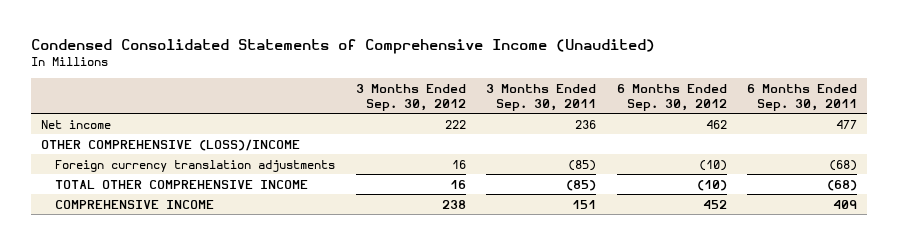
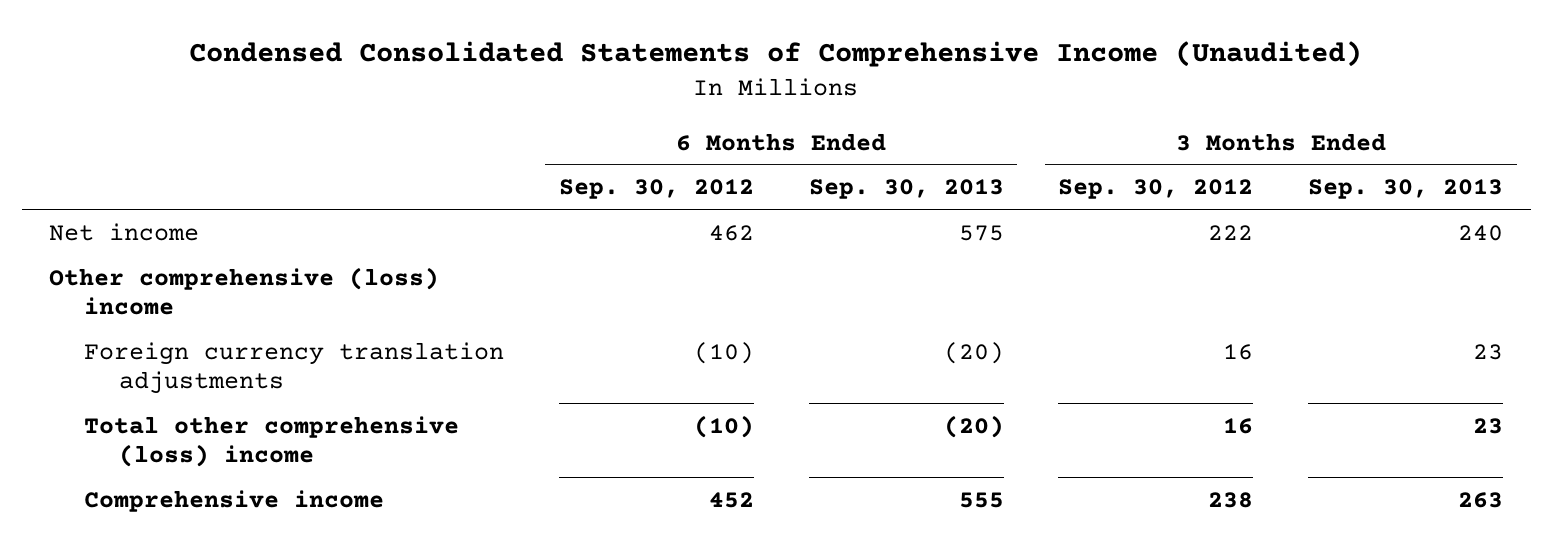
- | 3 Months Ended Sep. 30, 2012 | 3 Months Ended Sep. 30, 2011 | 6 Months Ended Sep. 30, 2012 | 6 Months Ended Sep. 30, 2011
+ | 6 Months Ended Sep. 30, 2012 | 6 Months Ended Sep. 30, 2013 | 3 Months Ended Sep. 30, 2012 | 3 Months Ended Sep. 30, 2013
- OTHER COMPREHENSIVE (LOSS)/INCOME
+ Other comprehensive (loss) income
- TOTAL OTHER COMPREHENSIVE INCOME | 16 | (85) | (10) | (68)
- COMPREHENSIVE INCOME | 238 | 151 | 452 | 409
+ Total other comprehensive (loss) income | (10) | (20) | 16 | 23
+ Comprehensive income | 452 | 555 | 238 | 263

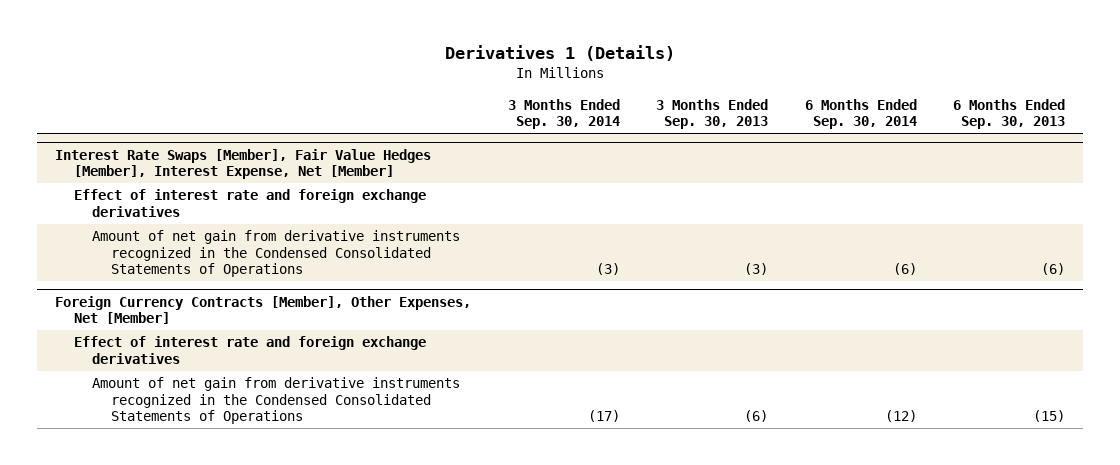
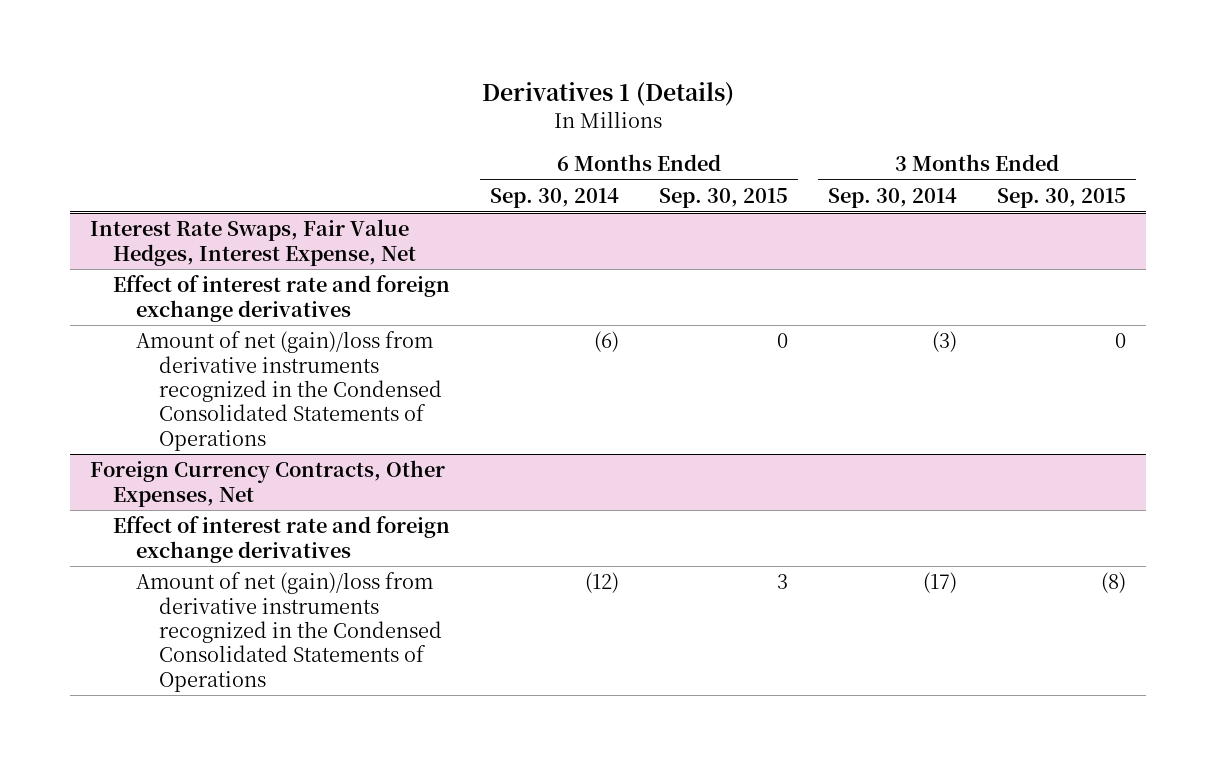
- | 3 Months Ended Sep. 30, 2014 | 3 Months Ended Sep. 30, 2013 | 6 Months Ended Sep. 30, 2014 | 6 Months Ended Sep. 30, 2013
+ | 6 Months Ended Sep. 30, 2014 | 6 Months Ended Sep. 30, 2015 | 3 Months Ended Sep. 30, 2014 | 3 Months Ended Sep. 30, 2015
- Interest Rate Swaps [Member], Fair Value Hedges [Member], Interest Expense, Net [Member]
+ Interest Rate Swaps, Fair Value Hedges, Interest Expense, Net
- Amount of net gain from derivative instruments recognized in the Condensed Consolidated Statements of Operations | (3) | (3) | (6) | (6)
- Foreign Currency Contracts [Member], Other Expenses, Net [Member]
+ Amount of net (gain)/loss from derivative instruments recognized in the Condensed Consolidated Statements of Operations | (6) | 0 | (3) | 0
+ Foreign Currency Contracts, Other Expenses, Net
- Amount of net gain from derivative instruments recognized in the Condensed Consolidated Statements of Operations | (17) | (6) | (12) | (15)
+ Amount of net (gain)/loss from derivative instruments recognized in the Condensed Consolidated Statements of Operations | (12) | 3 | (17) | (8)

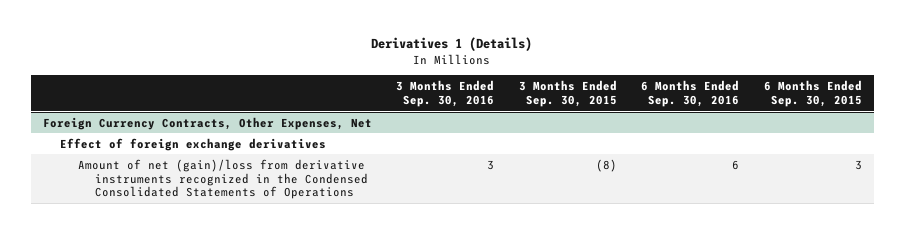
- | 6 Months Ended Sep. 30, 2014 | 6 Months Ended Sep. 30, 2015 | 3 Months Ended Sep. 30, 2014 | 3 Months Ended Sep. 30, 2015
+ | 3 Months Ended Sep. 30, 2016 | 3 Months Ended Sep. 30, 2015 | 6 Months Ended Sep. 30, 2016 | 6 Months Ended Sep. 30, 2015
- Interest Rate Swaps, Fair Value Hedges, Interest Expense, Net
- Effect of interest rate and foreign exchange derivatives
- Amount of net (gain)/loss from derivative instruments recognized in the Condensed Consolidated Statements of Operations | (6) | 0 | (3) | 0
@ Foreign Currency Contracts, Other Expenses, Net
- Effect of interest rate and foreign exchange derivatives
+ Effect of foreign exchange derivatives

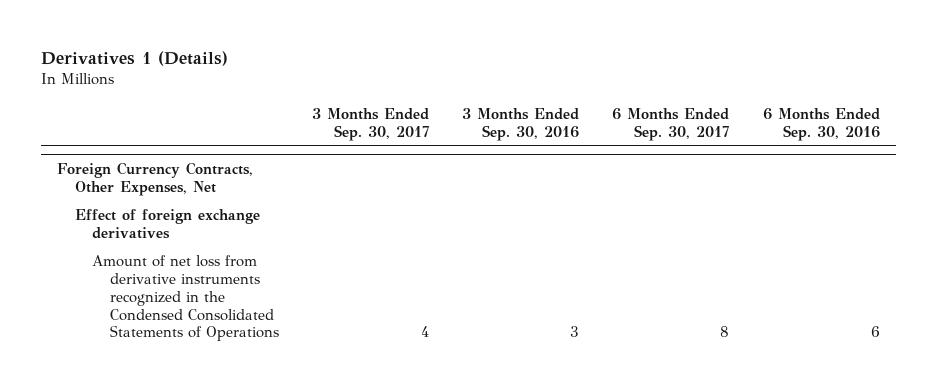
- | 3 Months Ended Sep. 30, 2016 | 3 Months Ended Sep. 30, 2015 | 6 Months Ended Sep. 30, 2016 | 6 Months Ended Sep. 30, 2015
+ | 3 Months Ended Sep. 30, 2017 | 3 Months Ended Sep. 30, 2016 | 6 Months Ended Sep. 30, 2017 | 6 Months Ended Sep. 30, 2016
@ Foreign Currency Contracts, Other Expenses, Net
- Amount of net (gain)/loss from derivative instruments recognized in the Condensed Consolidated Statements of Operations | 3 | (8) | 6 | 3
+ Amount of net loss from derivative instruments recognized in the Condensed Consolidated Statements of Operations | 4 | 3 | 8 | 6

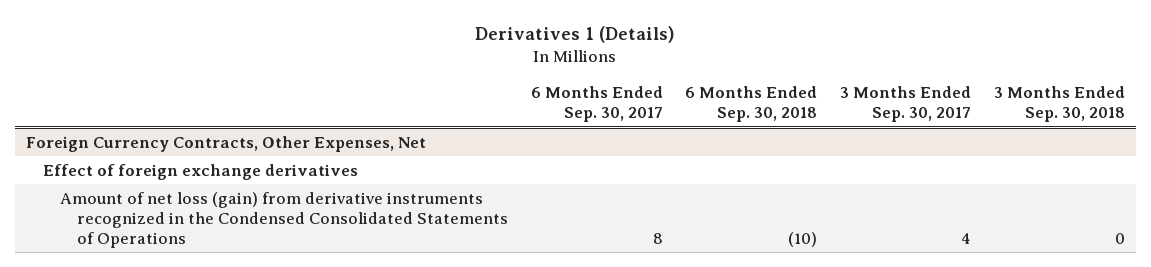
- | 3 Months Ended Sep. 30, 2017 | 3 Months Ended Sep. 30, 2016 | 6 Months Ended Sep. 30, 2017 | 6 Months Ended Sep. 30, 2016
+ | 6 Months Ended Sep. 30, 2017 | 6 Months Ended Sep. 30, 2018 | 3 Months Ended Sep. 30, 2017 | 3 Months Ended Sep. 30, 2018
@ Foreign Currency Contracts, Other Expenses, Net
- Amount of net loss from derivative instruments recognized in the Condensed Consolidated Statements of Operations | 4 | 3 | 8 | 6
+ Amount of net loss (gain) from derivative instruments recognized in the Condensed Consolidated Statements of Operations | 8 | (10) | 4 | 0

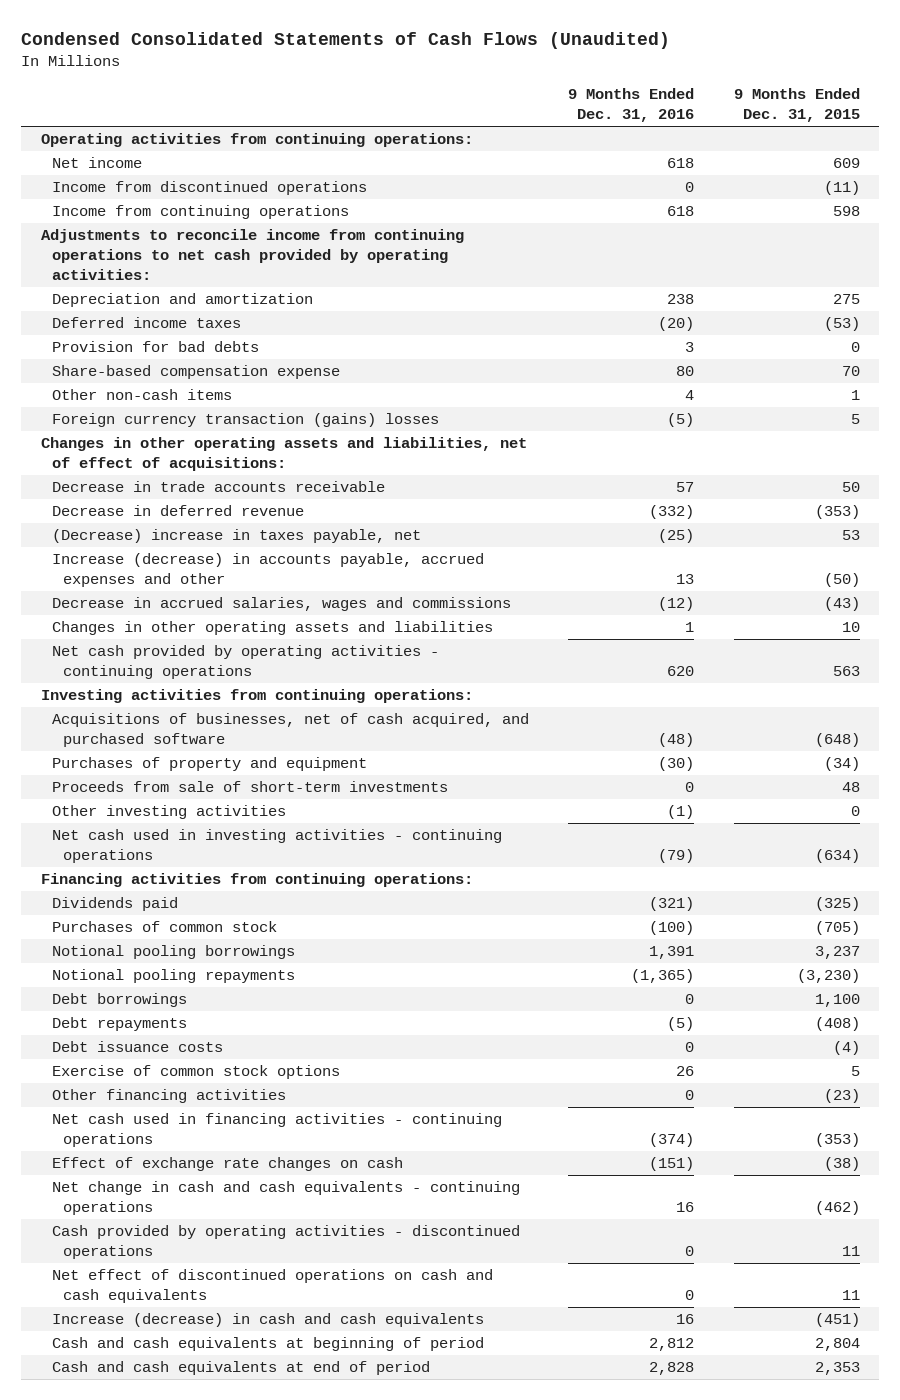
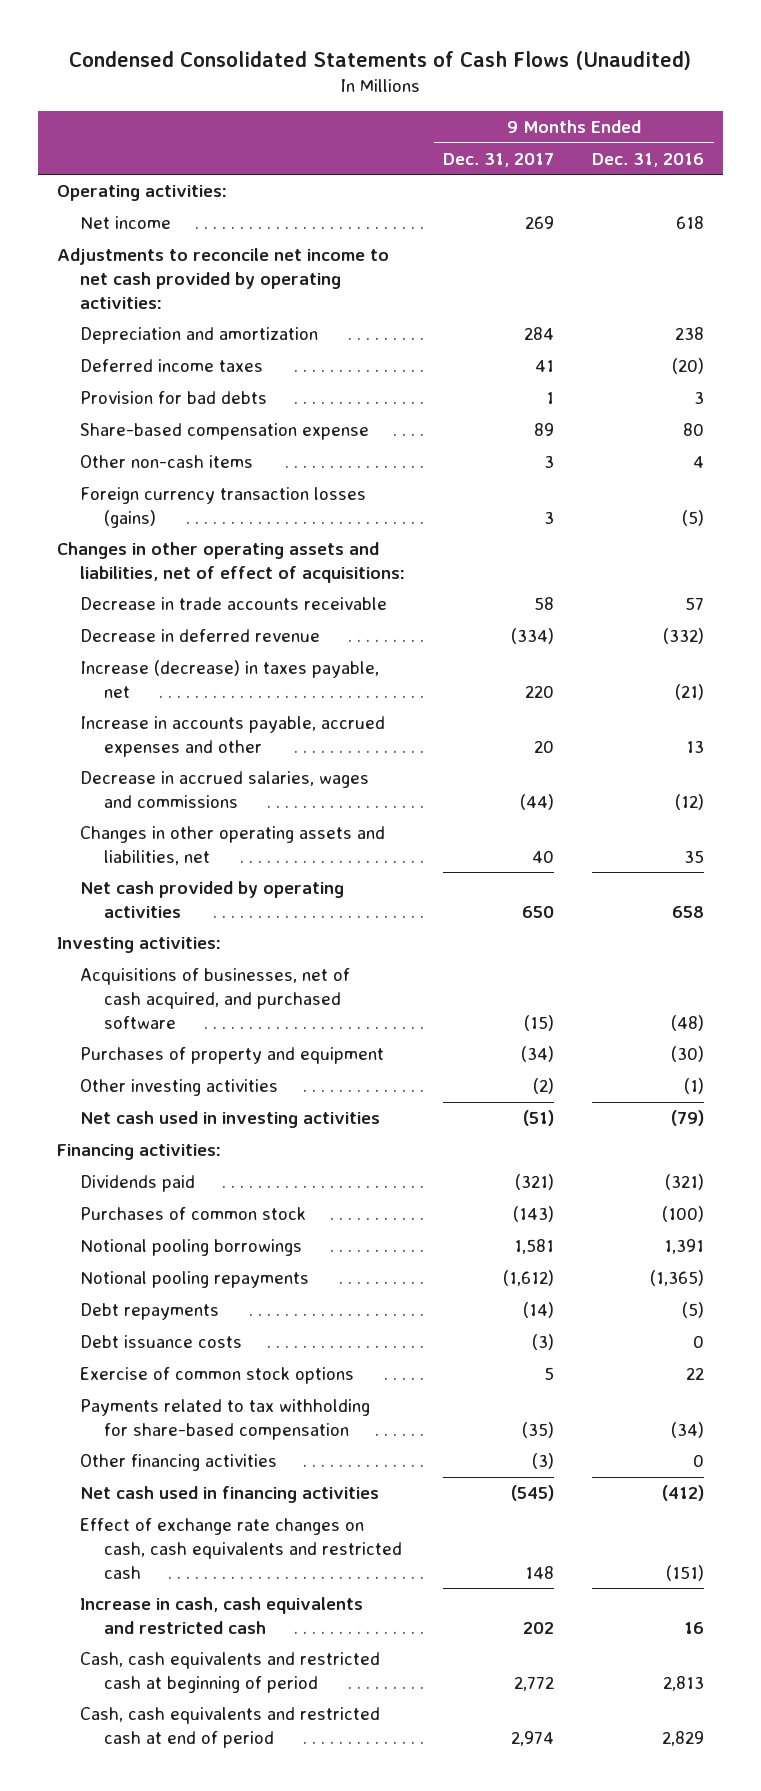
- | 9 Months Ended Dec. 31, 2016 | 9 Months Ended Dec. 31, 2015
+ | 9 Months Ended Dec. 31, 2017 | 9 Months Ended Dec. 31, 2016
- Operating activities from continuing operations:
+ Operating activities:
- Income from discontinued operations | 0 | (11)
- Income from continuing operations | 618 | 598
- Adjustments to reconcile income from continuing operations to net cash provided by operating activities:
+ Adjustments to reconcile net income to net cash provided by operating activities:
- Foreign currency transaction (gains) losses | (5) | 5
+ Foreign currency transaction losses (gains) | 3 | (5)
- (Decrease) increase in taxes payable, net | (25) | 53
- Increase (decrease) in accounts payable, accrued expenses and other | 13 | (50)
+ Increase (decrease) in taxes payable, net | 220 | (21)
+ Increase in accounts payable, accrued expenses and other | 20 | 13
- Changes in other operating assets and liabilities | 1 | 10
- Net cash provided by operating activities - continuing operations | 620 | 563
- Investing activities from continuing operations:
+ Changes in other operating assets and liabilities, net | 40 | 35
+ Net cash provided by operating activities | 650 | 658
+ Investing activities:
- Proceeds from sale of short-term investments | 0 | 48
- Net cash used in investing activities - continuing operations | (79) | (634)
- Financing activities from continuing operations:
+ Net cash used in investing activities | (51) | (79)
+ Financing activities:
- Debt borrowings | 0 | 1,100
- Exercise of common stock options | 26 | 5
+ Exercise of common stock options | 5 | 22
+ Payments related to tax withholding for share-based compensation | (35) | (34)
- Net cash used in financing activities - continuing operations | (374) | (353)
- Effect of exchange rate changes on cash | (151) | (38)
- Net change in cash and cash equivalents - continuing operations | 16 | (462)
- Cash provided by operating activities - discontinued operations | 0 | 11
- Net effect of discontinued operations on cash and cash equivalents | 0 | 11
- Increase (decrease) in cash and cash equivalents | 16 | (451)
- Cash and cash equivalents at beginning of period | 2,812 | 2,804
- Cash and cash equivalents at end of period | 2,828 | 2,353
+ Net cash used in financing activities | (545) | (412)
+ Effect of exchange rate changes on cash, cash equivalents and restricted cash | 148 | (151)
+ Increase in cash, cash equivalents and restricted cash | 202 | 16
+ Cash, cash equivalents and restricted cash at beginning of period | 2,772 | 2,813
+ Cash, cash equivalents and restricted cash at end of period | 2,974 | 2,829

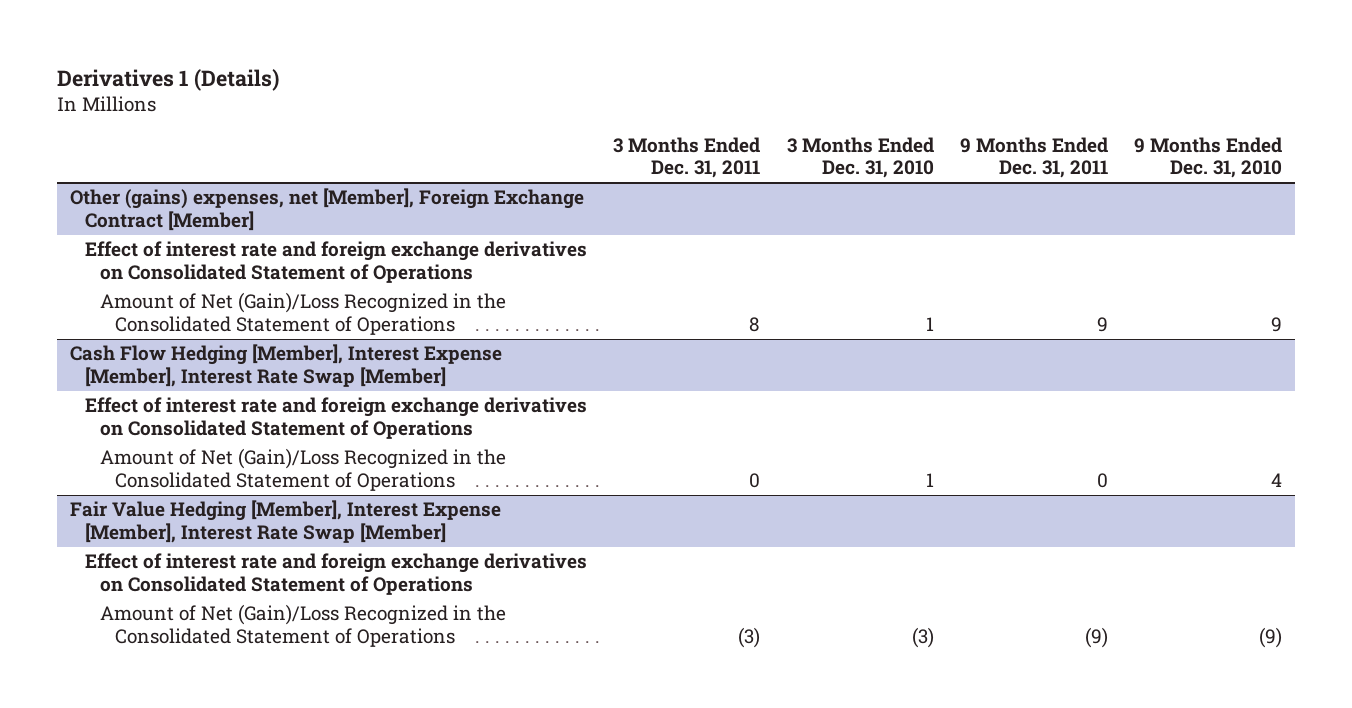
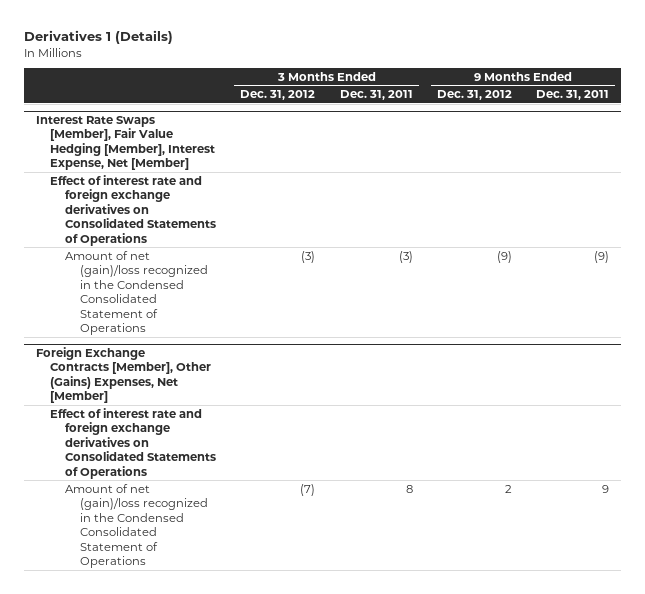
- | 3 Months Ended Dec. 31, 2011 | 3 Months Ended Dec. 31, 2010 | 9 Months Ended Dec. 31, 2011 | 9 Months Ended Dec. 31, 2010
+ | 3 Months Ended Dec. 31, 2012 | 3 Months Ended Dec. 31, 2011 | 9 Months Ended Dec. 31, 2012 | 9 Months Ended Dec. 31, 2011
- Other (gains) expenses, net [Member], Foreign Exchange Contract [Member]
- Effect of interest rate and foreign exchange derivatives on Consolidated Statement of Operations
- Amount of Net (Gain)/Loss Recognized in the Consolidated Statement of Operations | 8 | 1 | 9 | 9
- Cash Flow Hedging [Member], Interest Expense [Member], Interest Rate Swap [Member]
- Effect of interest rate and foreign exchange derivatives on Consolidated Statement of Operations
- Amount of Net (Gain)/Loss Recognized in the Consolidated Statement of Operations | 0 | 1 | 0 | 4
- Fair Value Hedging [Member], Interest Expense [Member], Interest Rate Swap [Member]
- Effect of interest rate and foreign exchange derivatives on Consolidated Statement of Operations
- Amount of Net (Gain)/Loss Recognized in the Consolidated Statement of Operations | (3) | (3) | (9) | (9)
+ Interest Rate Swaps [Member], Fair Value Hedging [Member], Interest Expense, Net [Member]
+ Effect of interest rate and foreign exchange derivatives on Consolidated Statements of Operations
+ Amount of net (gain)/loss recognized in the Condensed Consolidated Statement of Operations | (3) | (3) | (9) | (9)
+ Foreign Exchange Contracts [Member], Other (Gains) Expenses, Net [Member]
+ Effect of interest rate and foreign exchange derivatives on Consolidated Statements of Operations
+ Amount of net (gain)/loss recognized in the Condensed Consolidated Statement of Operations | (7) | 8 | 2 | 9

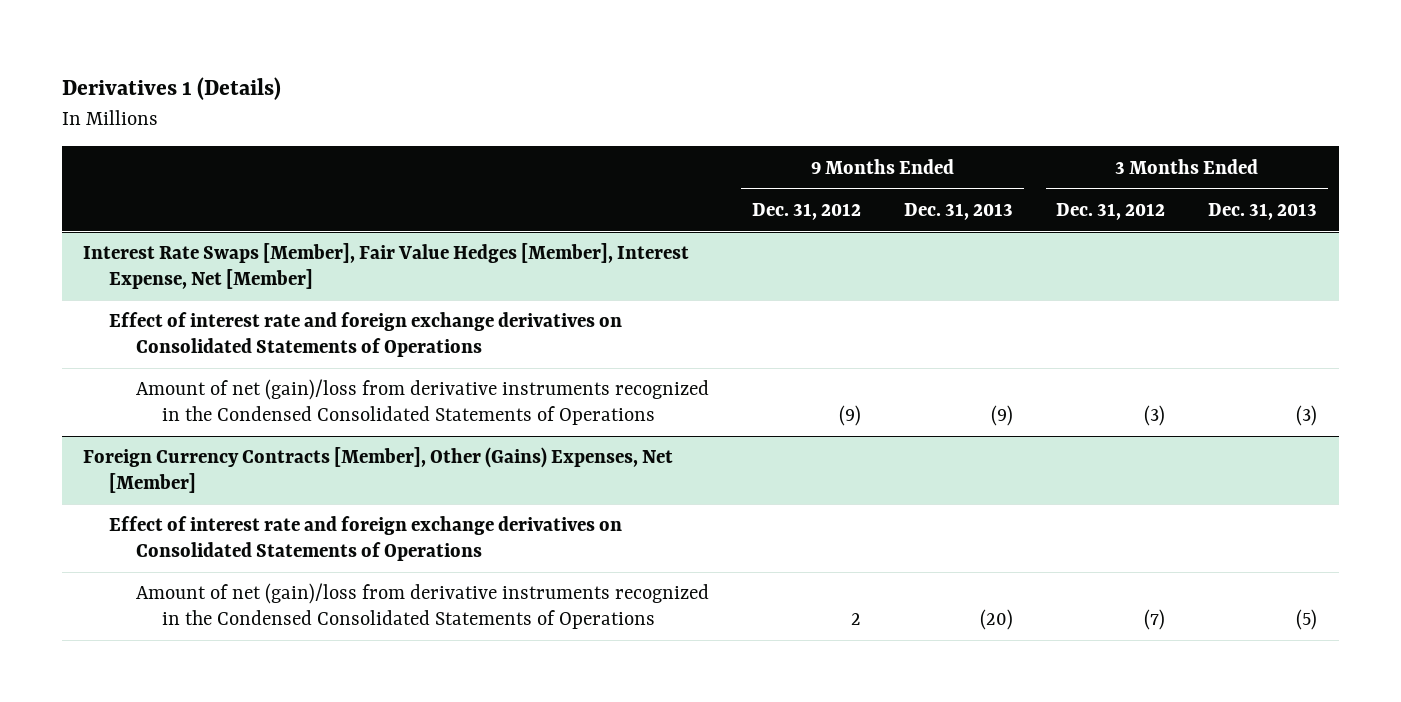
- | 3 Months Ended Dec. 31, 2012 | 3 Months Ended Dec. 31, 2011 | 9 Months Ended Dec. 31, 2012 | 9 Months Ended Dec. 31, 2011
+ | 9 Months Ended Dec. 31, 2012 | 9 Months Ended Dec. 31, 2013 | 3 Months Ended Dec. 31, 2012 | 3 Months Ended Dec. 31, 2013
- Interest Rate Swaps [Member], Fair Value Hedging [Member], Interest Expense, Net [Member]
+ Interest Rate Swaps [Member], Fair Value Hedges [Member], Interest Expense, Net [Member]
- Amount of net (gain)/loss recognized in the Condensed Consolidated Statement of Operations | (3) | (3) | (9) | (9)
- Foreign Exchange Contracts [Member], Other (Gains) Expenses, Net [Member]
+ Amount of net (gain)/loss from derivative instruments recognized in the Condensed Consolidated Statements of Operations | (9) | (9) | (3) | (3)
+ Foreign Currency Contracts [Member], Other (Gains) Expenses, Net [Member]
- Amount of net (gain)/loss recognized in the Condensed Consolidated Statement of Operations | (7) | 8 | 2 | 9
+ Amount of net (gain)/loss from derivative instruments recognized in the Condensed Consolidated Statements of Operations | 2 | (20) | (7) | (5)

